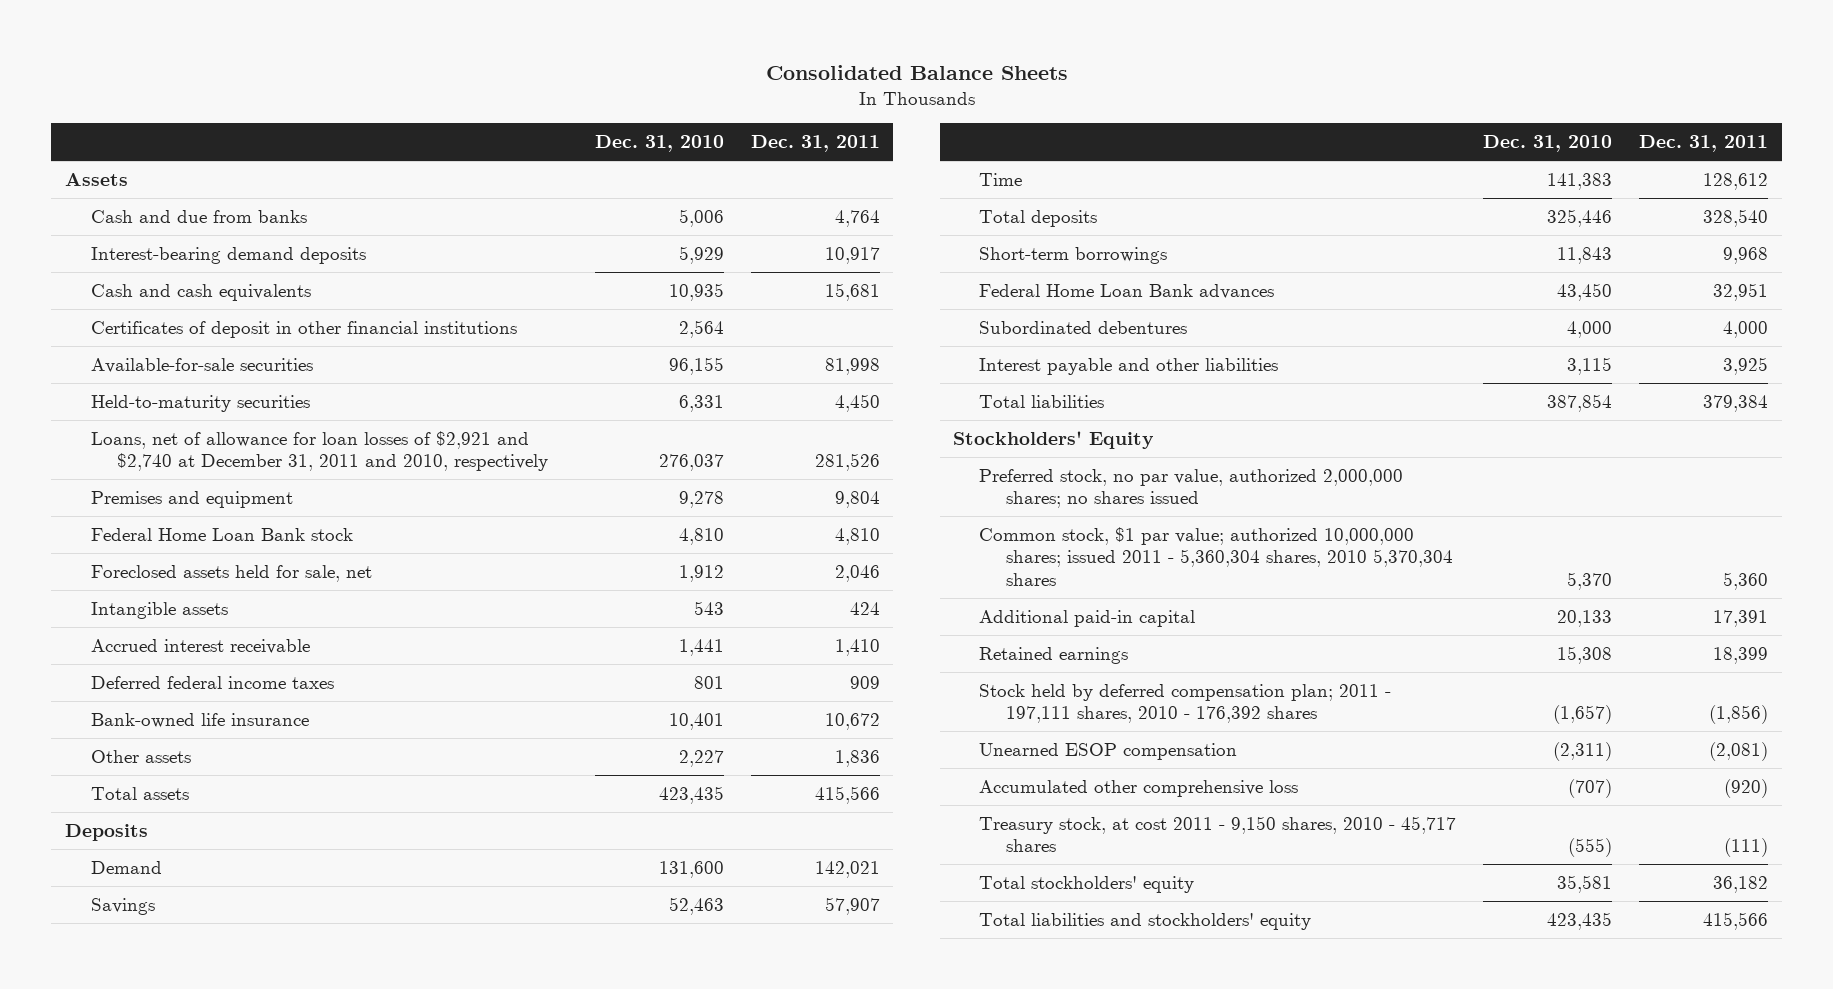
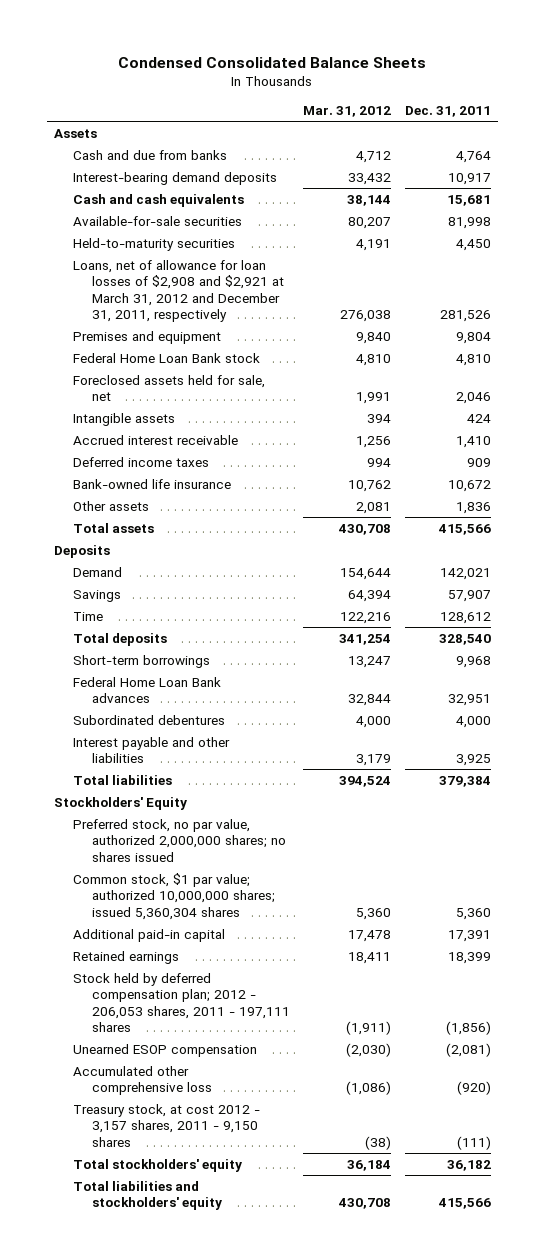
- Consolidated Balance Sheets
+ Condensed Consolidated Balance Sheets
- | Dec. 31, 2010 | Dec. 31, 2011
+ | Mar. 31, 2012 | Dec. 31, 2011
- Certificates of deposit in other financial institutions | 2,564 |
- Loans, net of allowance for loan losses of $2,921 and $2,740 at December 31, 2011 and 2010, respectively | 276,037 | 281,526
+ Loans, net of allowance for loan losses of $2,908 and $2,921 at March 31, 2012 and December 31, 2011, respectively | 276,038 | 281,526
- Deferred federal income taxes | 801 | 909
+ Deferred income taxes | 994 | 909
- Common stock, $1 par value; authorized 10,000,000 shares; issued 2011 - 5,360,304 shares, 2010 5,370,304 shares | 5,370 | 5,360
+ Common stock, $1 par value; authorized 10,000,000 shares; issued 5,360,304 shares | 5,360 | 5,360
- Stock held by deferred compensation plan; 2011 - 197,111 shares, 2010 - 176,392 shares | (1,657) | (1,856)
+ Stock held by deferred compensation plan; 2012 - 206,053 shares, 2011 - 197,111 shares | (1,911) | (1,856)
- Treasury stock, at cost 2011 - 9,150 shares, 2010 - 45,717 shares | (555) | (111)
+ Treasury stock, at cost 2012 - 3,157 shares, 2011 - 9,150 shares | (38) | (111)

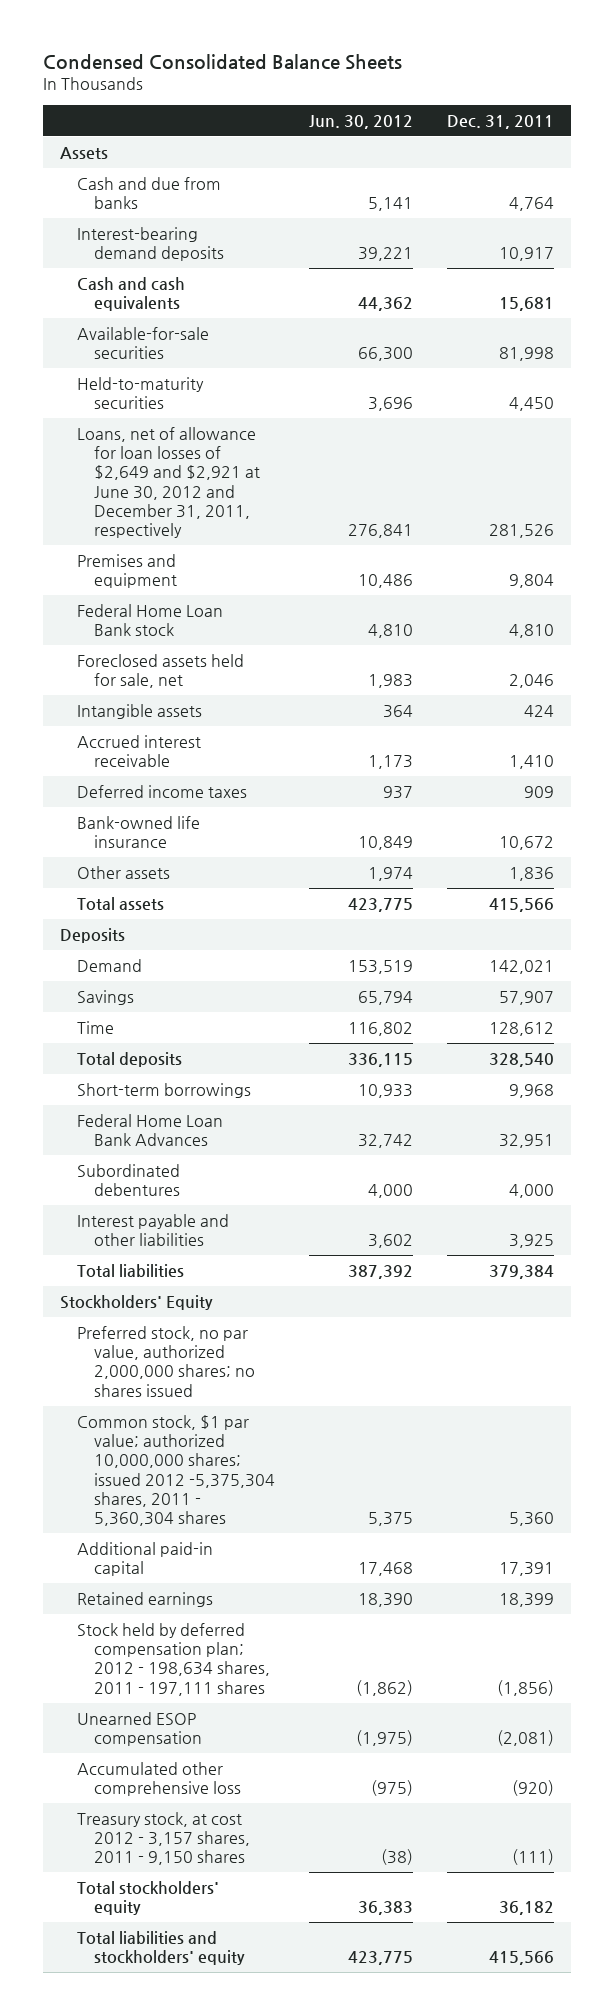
- | Mar. 31, 2012 | Dec. 31, 2011
+ | Jun. 30, 2012 | Dec. 31, 2011
- Loans, net of allowance for loan losses of $2,908 and $2,921 at March 31, 2012 and December 31, 2011, respectively | 276,038 | 281,526
+ Loans, net of allowance for loan losses of $2,649 and $2,921 at June 30, 2012 and December 31, 2011, respectively | 276,841 | 281,526
- Federal Home Loan Bank advances | 32,844 | 32,951
+ Federal Home Loan Bank Advances | 32,742 | 32,951
- Common stock, $1 par value; authorized 10,000,000 shares; issued 5,360,304 shares | 5,360 | 5,360
+ Common stock, $1 par value; authorized 10,000,000 shares; issued 2012 -5,375,304 shares, 2011 - 5,360,304 shares | 5,375 | 5,360
- Stock held by deferred compensation plan; 2012 - 206,053 shares, 2011 - 197,111 shares | (1,911) | (1,856)
+ Stock held by deferred compensation plan; 2012 - 198,634 shares, 2011 - 197,111 shares | (1,862) | (1,856)

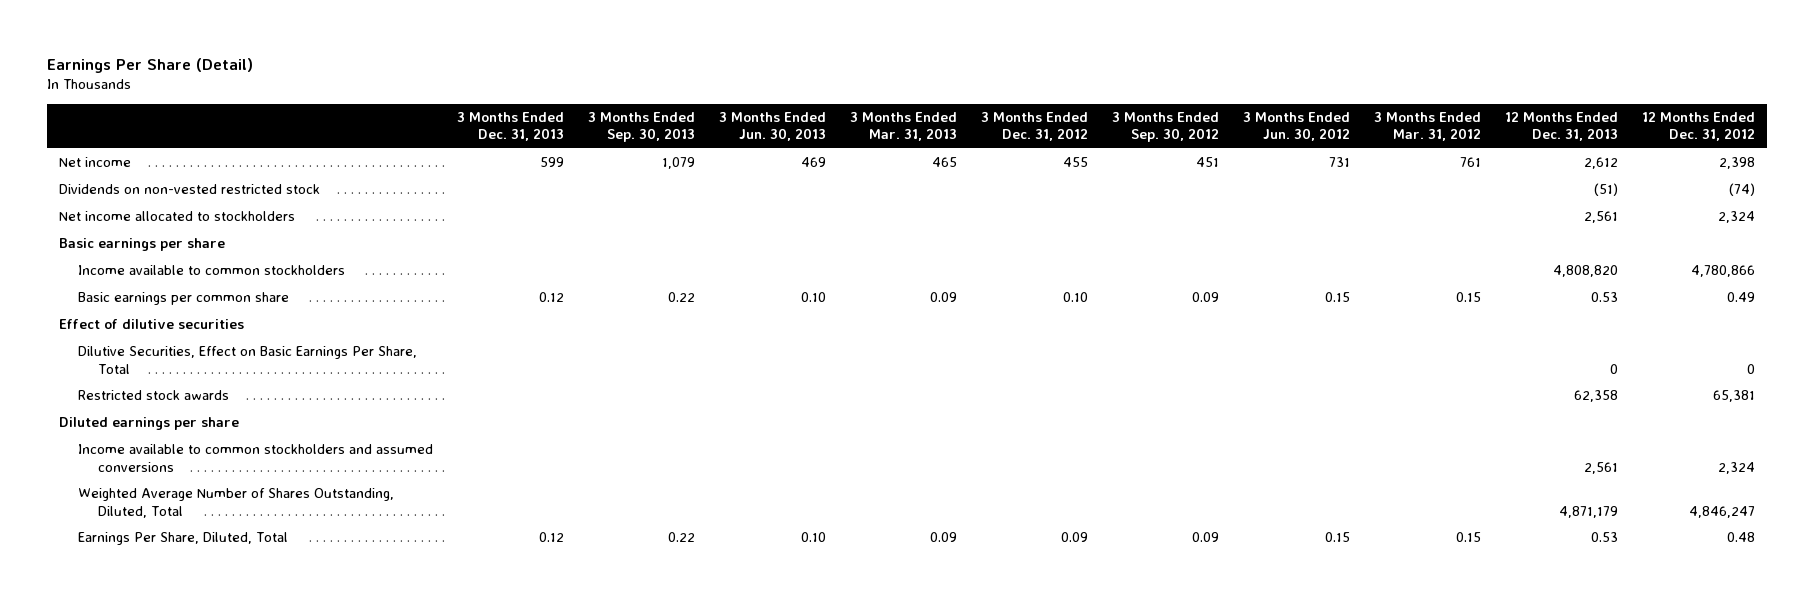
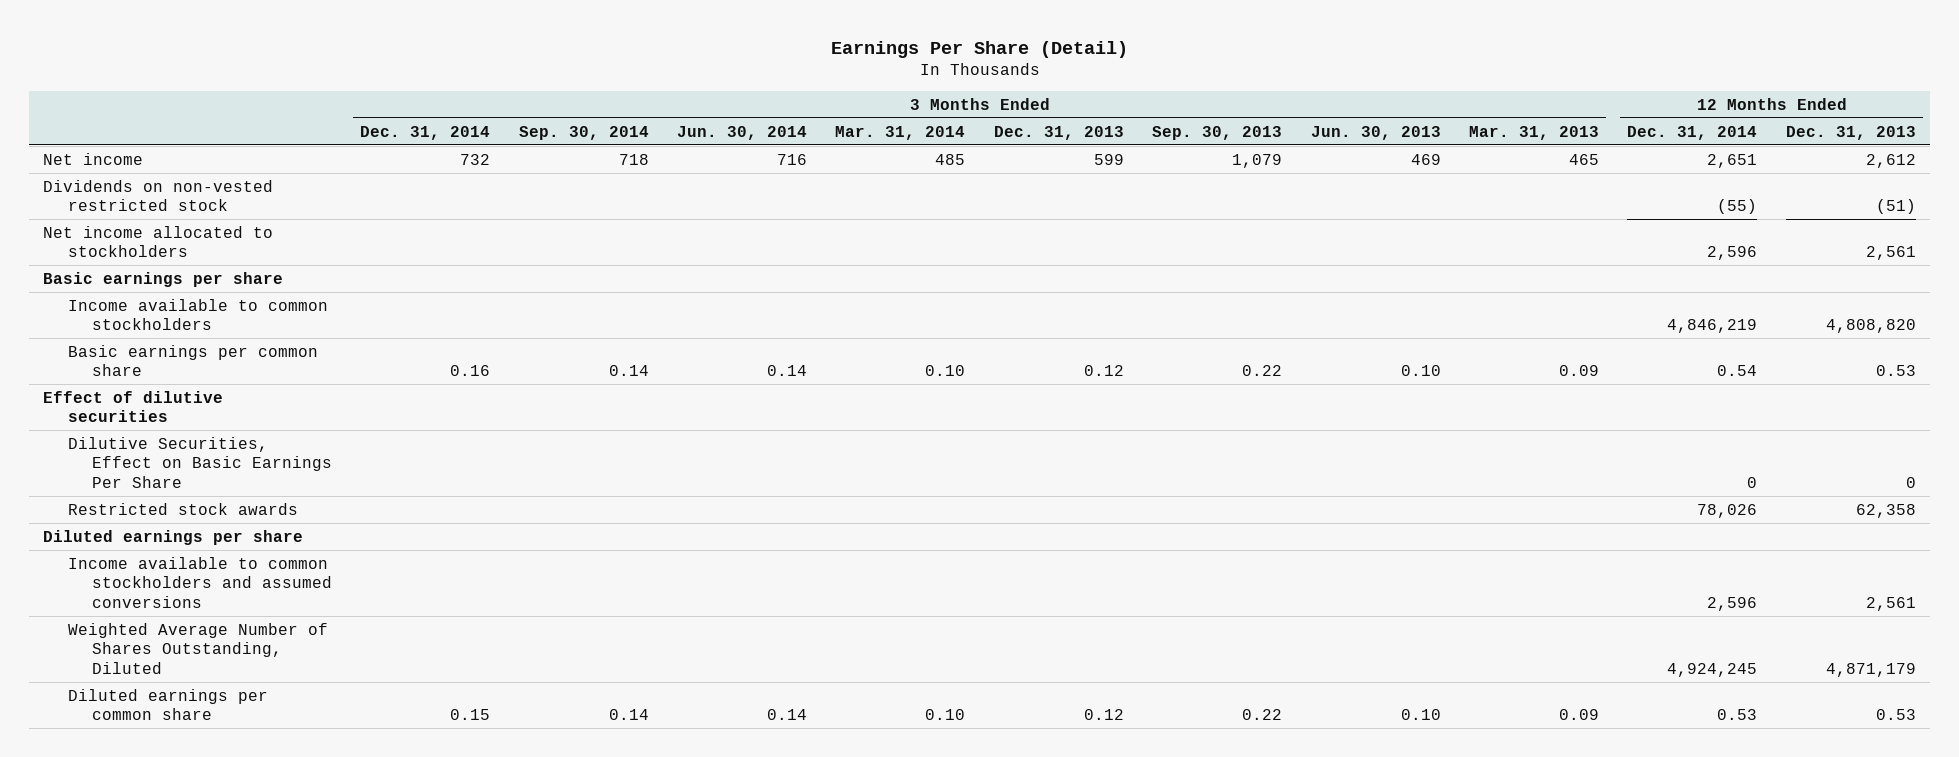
- | 3 Months Ended Dec. 31, 2013 | 3 Months Ended Sep. 30, 2013 | 3 Months Ended Jun. 30, 2013 | 3 Months Ended Mar. 31, 2013 | 3 Months Ended Dec. 31, 2012 | 3 Months Ended Sep. 30, 2012 | 3 Months Ended Jun. 30, 2012 | 3 Months Ended Mar. 31, 2012 | 12 Months Ended Dec. 31, 2013 | 12 Months Ended Dec. 31, 2012
+ | 3 Months Ended Dec. 31, 2014 | 3 Months Ended Sep. 30, 2014 | 3 Months Ended Jun. 30, 2014 | 3 Months Ended Mar. 31, 2014 | 3 Months Ended Dec. 31, 2013 | 3 Months Ended Sep. 30, 2013 | 3 Months Ended Jun. 30, 2013 | 3 Months Ended Mar. 31, 2013 | 12 Months Ended Dec. 31, 2014 | 12 Months Ended Dec. 31, 2013
- Dilutive Securities, Effect on Basic Earnings Per Share, Total | | | | | | | | | 0 | 0
+ Dilutive Securities, Effect on Basic Earnings Per Share | | | | | | | | | 0 | 0
- Weighted Average Number of Shares Outstanding, Diluted, Total | | | | | | | | | 4,871,179 | 4,846,247
- Earnings Per Share, Diluted, Total | 0.12 | 0.22 | 0.10 | 0.09 | 0.09 | 0.09 | 0.15 | 0.15 | 0.53 | 0.48
+ Weighted Average Number of Shares Outstanding, Diluted | | | | | | | | | 4,924,245 | 4,871,179
+ Diluted earnings per common share | 0.15 | 0.14 | 0.14 | 0.10 | 0.12 | 0.22 | 0.10 | 0.09 | 0.53 | 0.53

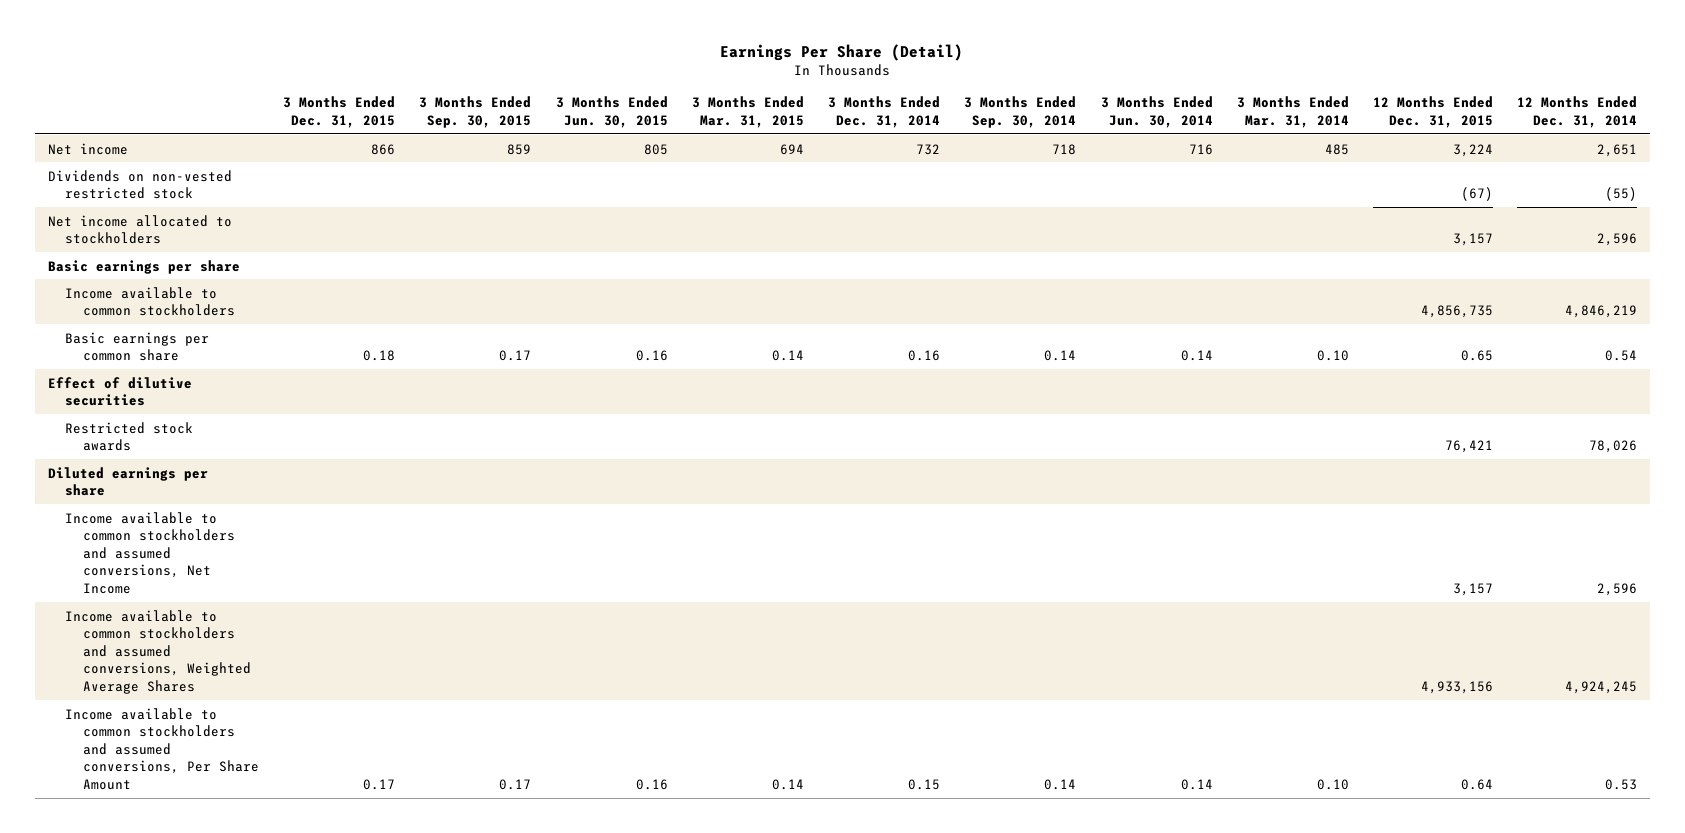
- | 3 Months Ended Dec. 31, 2014 | 3 Months Ended Sep. 30, 2014 | 3 Months Ended Jun. 30, 2014 | 3 Months Ended Mar. 31, 2014 | 3 Months Ended Dec. 31, 2013 | 3 Months Ended Sep. 30, 2013 | 3 Months Ended Jun. 30, 2013 | 3 Months Ended Mar. 31, 2013 | 12 Months Ended Dec. 31, 2014 | 12 Months Ended Dec. 31, 2013
+ | 3 Months Ended Dec. 31, 2015 | 3 Months Ended Sep. 30, 2015 | 3 Months Ended Jun. 30, 2015 | 3 Months Ended Mar. 31, 2015 | 3 Months Ended Dec. 31, 2014 | 3 Months Ended Sep. 30, 2014 | 3 Months Ended Jun. 30, 2014 | 3 Months Ended Mar. 31, 2014 | 12 Months Ended Dec. 31, 2015 | 12 Months Ended Dec. 31, 2014
- Dilutive Securities, Effect on Basic Earnings Per Share | | | | | | | | | 0 | 0
- Income available to common stockholders and assumed conversions | | | | | | | | | 2,596 | 2,561
- Weighted Average Number of Shares Outstanding, Diluted | | | | | | | | | 4,924,245 | 4,871,179
- Diluted earnings per common share | 0.15 | 0.14 | 0.14 | 0.10 | 0.12 | 0.22 | 0.10 | 0.09 | 0.53 | 0.53
+ Income available to common stockholders and assumed conversions, Net Income | | | | | | | | | 3,157 | 2,596
+ Income available to common stockholders and assumed conversions, Weighted Average Shares | | | | | | | | | 4,933,156 | 4,924,245
+ Income available to common stockholders and assumed conversions, Per Share Amount | 0.17 | 0.17 | 0.16 | 0.14 | 0.15 | 0.14 | 0.14 | 0.10 | 0.64 | 0.53

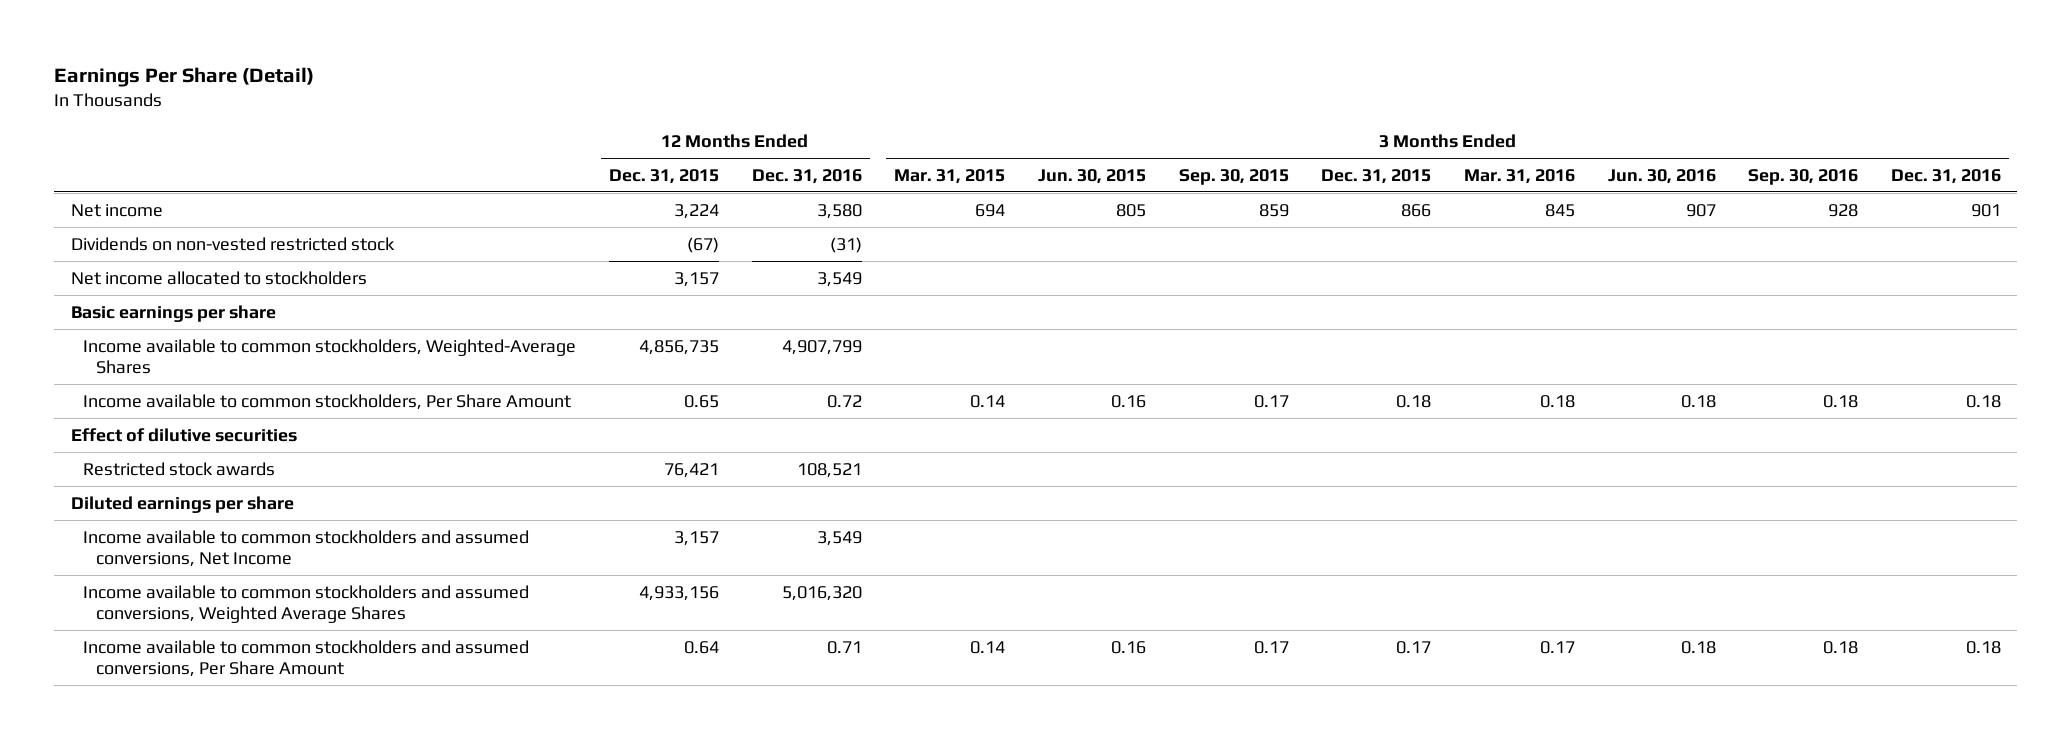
- | 3 Months Ended Dec. 31, 2015 | 3 Months Ended Sep. 30, 2015 | 3 Months Ended Jun. 30, 2015 | 3 Months Ended Mar. 31, 2015 | 3 Months Ended Dec. 31, 2014 | 3 Months Ended Sep. 30, 2014 | 3 Months Ended Jun. 30, 2014 | 3 Months Ended Mar. 31, 2014 | 12 Months Ended Dec. 31, 2015 | 12 Months Ended Dec. 31, 2014
+ | 12 Months Ended Dec. 31, 2015 | 12 Months Ended Dec. 31, 2016 | 3 Months Ended Mar. 31, 2015 | 3 Months Ended Jun. 30, 2015 | 3 Months Ended Sep. 30, 2015 | 3 Months Ended Dec. 31, 2015 | 3 Months Ended Mar. 31, 2016 | 3 Months Ended Jun. 30, 2016 | 3 Months Ended Sep. 30, 2016 | 3 Months Ended Dec. 31, 2016
- Income available to common stockholders | | | | | | | | | 4,856,735 | 4,846,219
- Basic earnings per common share | 0.18 | 0.17 | 0.16 | 0.14 | 0.16 | 0.14 | 0.14 | 0.10 | 0.65 | 0.54
+ Income available to common stockholders, Weighted-Average Shares | 4,856,735 | 4,907,799 | | | | | | | |
+ Income available to common stockholders, Per Share Amount | 0.65 | 0.72 | 0.14 | 0.16 | 0.17 | 0.18 | 0.18 | 0.18 | 0.18 | 0.18

